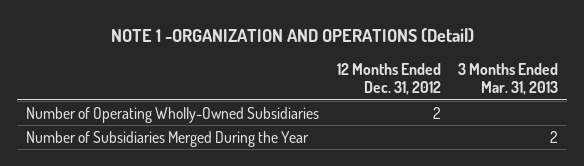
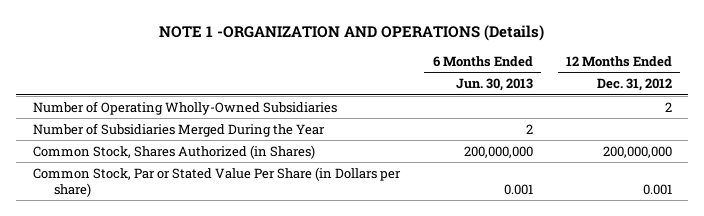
- NOTE 1 -ORGANIZATION AND OPERATIONS (Detail)
+ NOTE 1 -ORGANIZATION AND OPERATIONS (Details)
- | 12 Months Ended Dec. 31, 2012 | 3 Months Ended Mar. 31, 2013
+ | 6 Months Ended Jun. 30, 2013 | 12 Months Ended Dec. 31, 2012
+ Common Stock, Shares Authorized (in Shares) | 200,000,000 | 200,000,000
+ Common Stock, Par or Stated Value Per Share (in Dollars per share) | 0.001 | 0.001

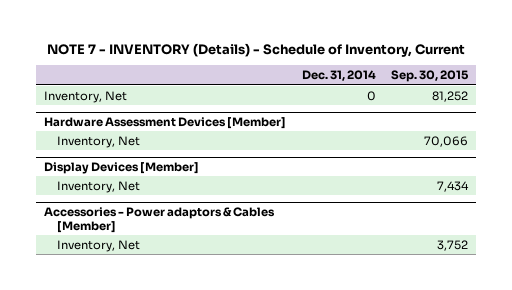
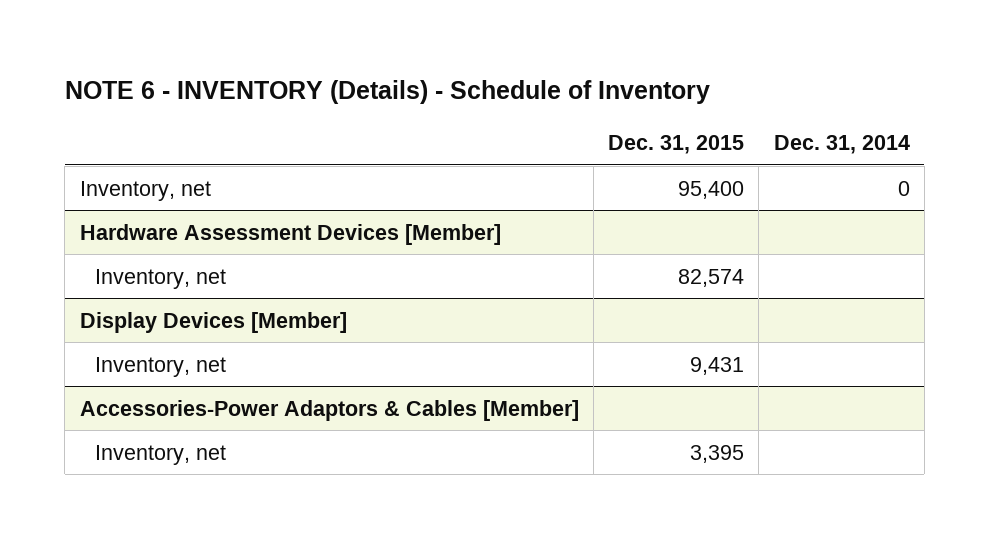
- NOTE 7 - INVENTORY (Details) - Schedule of Inventory, Current
+ NOTE 6 - INVENTORY (Details) - Schedule of Inventory
- | Dec. 31, 2014 | Sep. 30, 2015
+ | Dec. 31, 2015 | Dec. 31, 2014
- Inventory, Net | 0 | 81,252
+ Inventory, net | 95,400 | 0
@ Hardware Assessment Devices [Member]
- Inventory, Net | | 70,066
+ Inventory, net | 82,574 |
@ Display Devices [Member]
- Inventory, Net | | 7,434
- Accessories - Power adaptors & Cables [Member]
- Inventory, Net | | 3,752
@ Display Devices [Member]
+ Inventory, net | 9,431 |
+ Accessories-Power Adaptors & Cables [Member]
+ Inventory, net | 3,395 |

